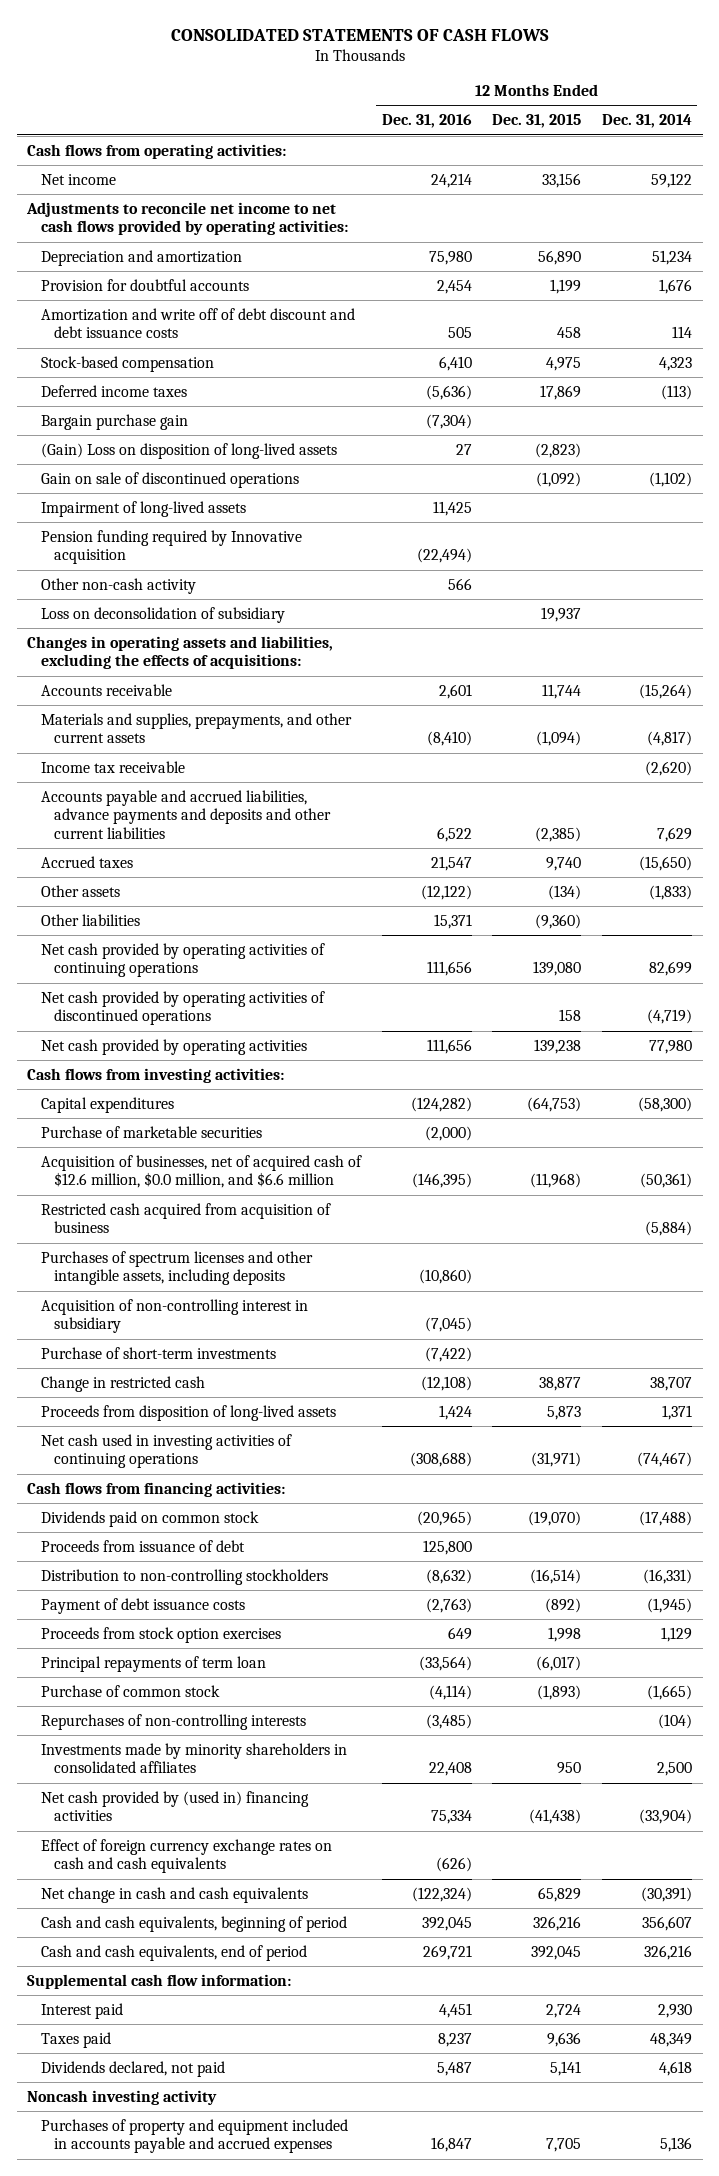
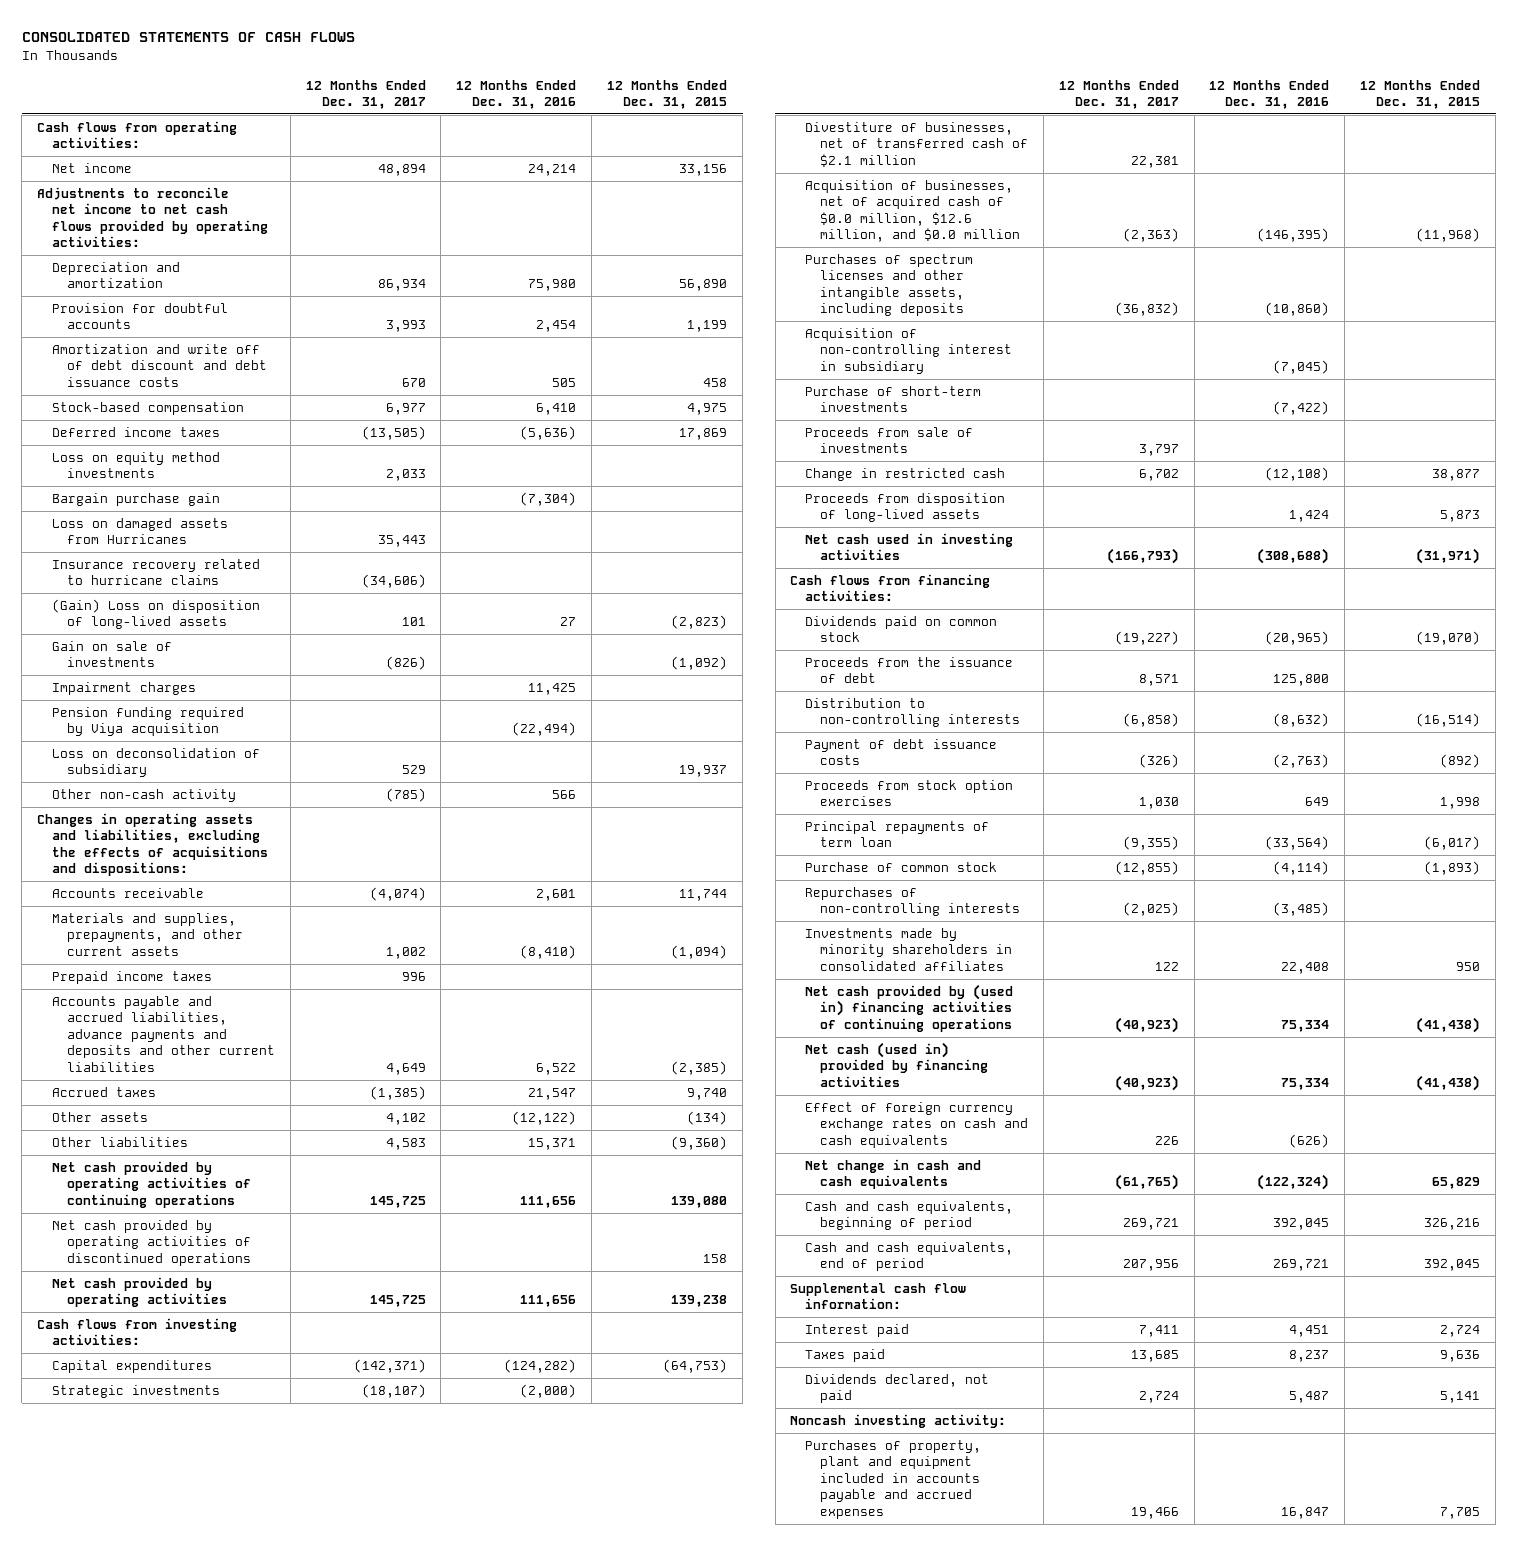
- | 12 Months Ended Dec. 31, 2016 | 12 Months Ended Dec. 31, 2015 | 12 Months Ended Dec. 31, 2014
+ | 12 Months Ended Dec. 31, 2017 | 12 Months Ended Dec. 31, 2016 | 12 Months Ended Dec. 31, 2015
+ Loss on equity method investments | 2,033 | |
+ Loss on damaged assets from Hurricanes | 35,443 | |
+ Insurance recovery related to hurricane claims | (34,606) | |
- Gain on sale of discontinued operations | | (1,092) | (1,102)
- Impairment of long-lived assets | 11,425 | |
- Pension funding required by Innovative acquisition | (22,494) | |
+ Gain on sale of investments | (826) | | (1,092)
+ Impairment charges | | 11,425 |
+ Pension funding required by Viya acquisition | | (22,494) |
- Changes in operating assets and liabilities, excluding the effects of acquisitions:
moved down: Other non-cash activity | (785) | 566 |
+ Changes in operating assets and liabilities, excluding the effects of acquisitions and dispositions:
- Income tax receivable | | | (2,620)
+ Prepaid income taxes | 996 | |
- Purchase of marketable securities | (2,000) | |
- Acquisition of businesses, net of acquired cash of $12.6 million, $0.0 million, and $6.6 million | (146,395) | (11,968) | (50,361)
- Restricted cash acquired from acquisition of business | | | (5,884)
+ Strategic investments | (18,107) | (2,000) |
+ Divestiture of businesses, net of transferred cash of $2.1 million | 22,381 | |
+ Acquisition of businesses, net of acquired cash of $0.0 million, $12.6 million, and $0.0 million | (2,363) | (146,395) | (11,968)
+ Proceeds from sale of investments | 3,797 | |
- Net cash used in investing activities of continuing operations | (308,688) | (31,971) | (74,467)
+ Net cash used in investing activities | (166,793) | (308,688) | (31,971)
- Proceeds from issuance of debt | 125,800 | |
- Distribution to non-controlling stockholders | (8,632) | (16,514) | (16,331)
+ Proceeds from the issuance of debt | 8,571 | 125,800 |
+ Distribution to non-controlling interests | (6,858) | (8,632) | (16,514)
- Net cash provided by (used in) financing activities | 75,334 | (41,438) | (33,904)
+ Net cash provided by (used in) financing activities of continuing operations | (40,923) | 75,334 | (41,438)
+ Net cash (used in) provided by financing activities | (40,923) | 75,334 | (41,438)
- Noncash investing activity
- Purchases of property and equipment included in accounts payable and accrued expenses | 16,847 | 7,705 | 5,136
+ Noncash investing activity:
+ Purchases of property, plant and equipment included in accounts payable and accrued expenses | 19,466 | 16,847 | 7,705

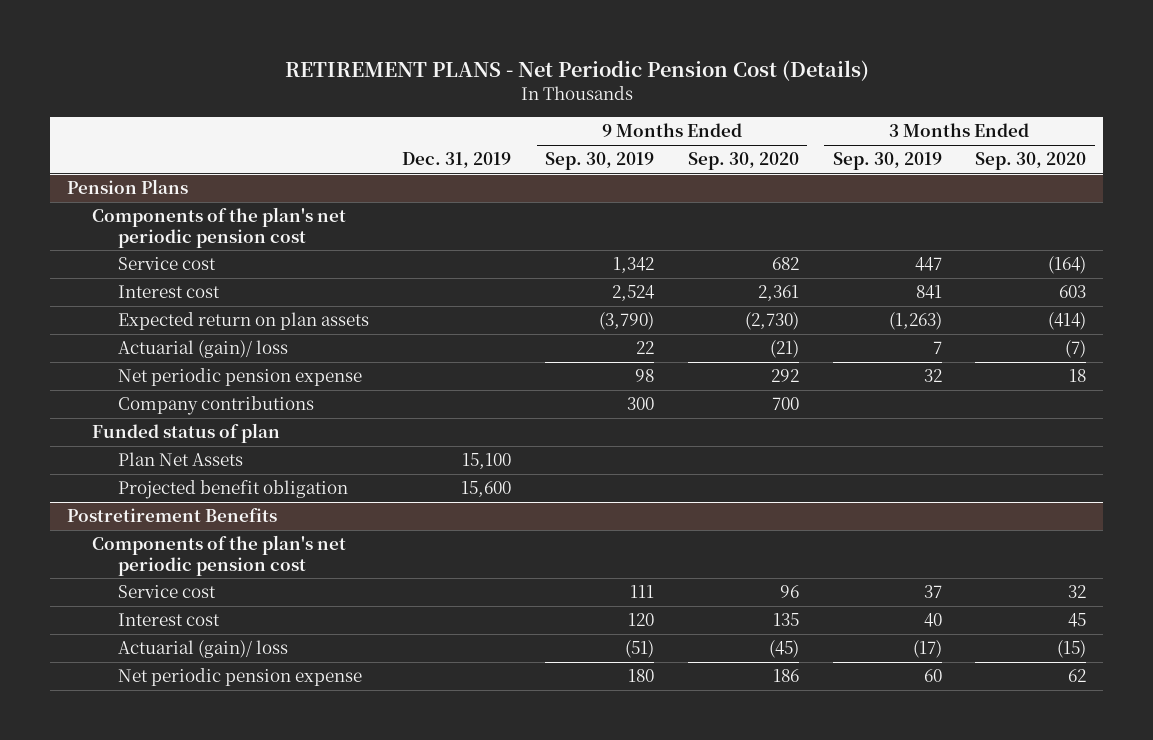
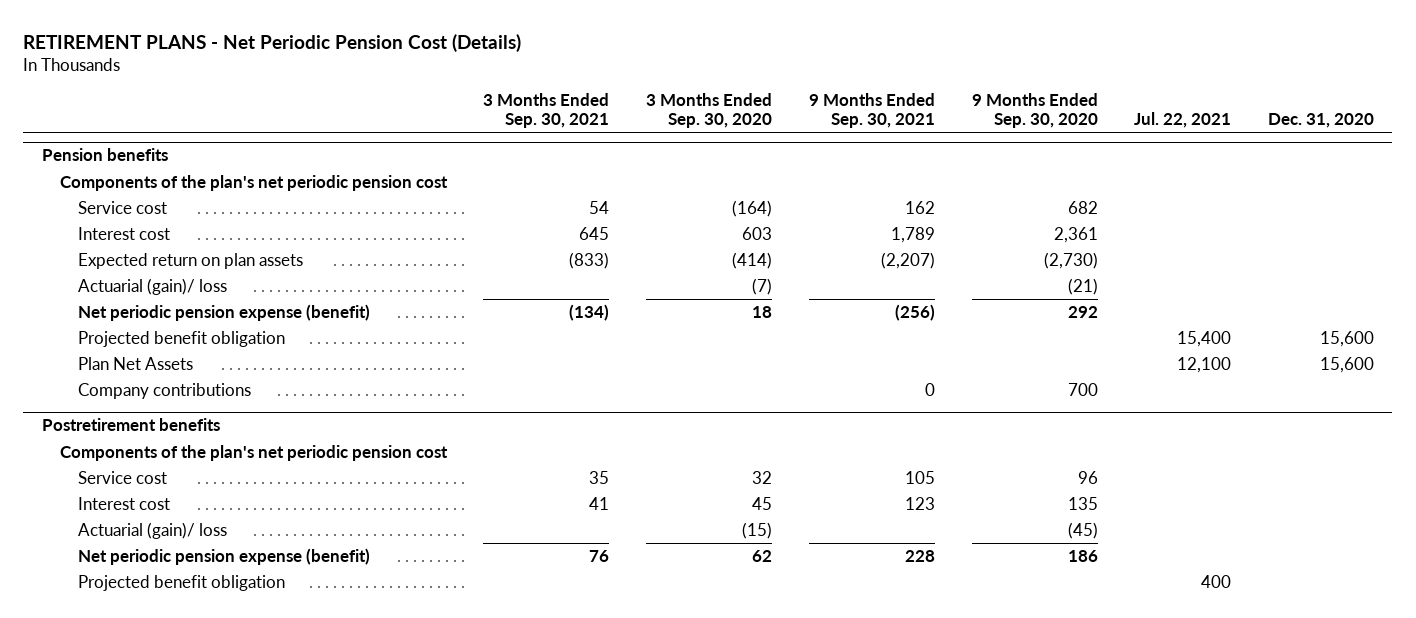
- | Dec. 31, 2019 | 9 Months Ended Sep. 30, 2019 | 9 Months Ended Sep. 30, 2020 | 3 Months Ended Sep. 30, 2019 | 3 Months Ended Sep. 30, 2020
+ | 3 Months Ended Sep. 30, 2021 | 3 Months Ended Sep. 30, 2020 | 9 Months Ended Sep. 30, 2021 | 9 Months Ended Sep. 30, 2020 | Jul. 22, 2021 | Dec. 31, 2020
- Pension Plans
+ Pension benefits
- Net periodic pension expense | | 98 | 292 | 32 | 18
- Company contributions | | 300 | 700 | |
- Funded status of plan
- Plan Net Assets | 15,100 | | | |
+ Net periodic pension expense (benefit) | (134) | 18 | (256) | 292 | |
- Postretirement Benefits
+ Plan Net Assets | | | | | 12,100 | 15,600
+ Company contributions | | | 0 | 700 | |
+ Postretirement benefits
- Net periodic pension expense | | 180 | 186 | 60 | 62
+ Net periodic pension expense (benefit) | 76 | 62 | 228 | 186 | |
+ Projected benefit obligation | | | | | 400 |

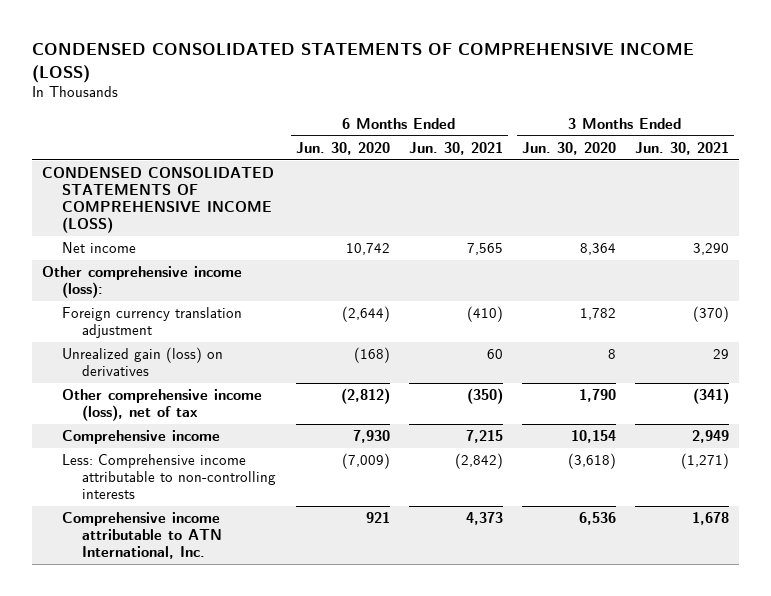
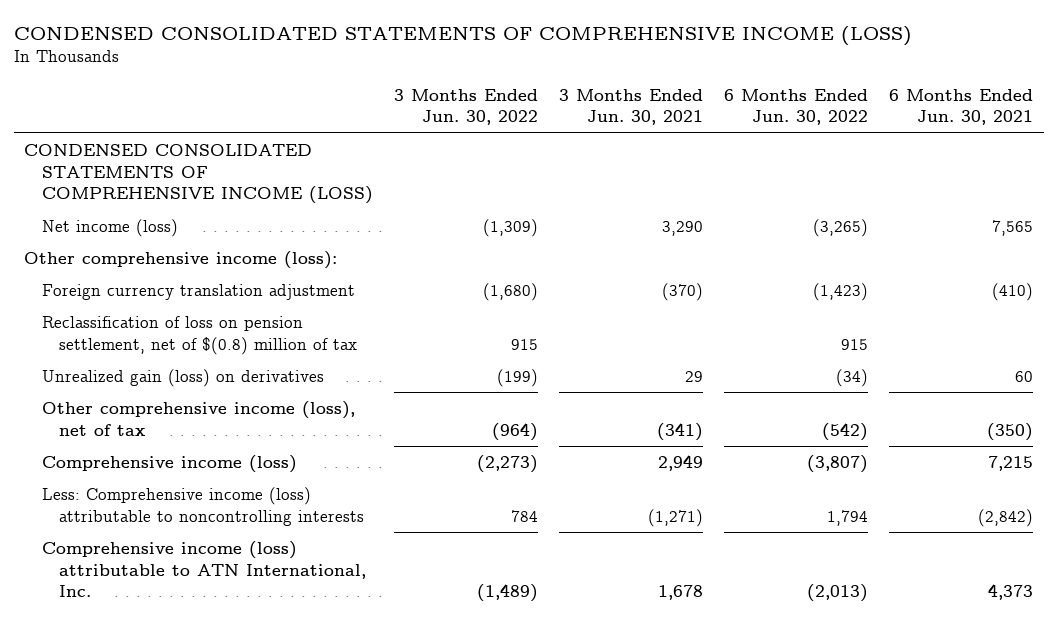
- | 6 Months Ended Jun. 30, 2020 | 6 Months Ended Jun. 30, 2021 | 3 Months Ended Jun. 30, 2020 | 3 Months Ended Jun. 30, 2021
+ | 3 Months Ended Jun. 30, 2022 | 3 Months Ended Jun. 30, 2021 | 6 Months Ended Jun. 30, 2022 | 6 Months Ended Jun. 30, 2021
- Net income | 10,742 | 7,565 | 8,364 | 3,290
+ Net income (loss) | (1,309) | 3,290 | (3,265) | 7,565
+ Reclassification of loss on pension settlement, net of $(0.8) million of tax | 915 | | 915 |
- Comprehensive income | 7,930 | 7,215 | 10,154 | 2,949
- Less: Comprehensive income attributable to non-controlling interests | (7,009) | (2,842) | (3,618) | (1,271)
- Comprehensive income attributable to ATN International, Inc. | 921 | 4,373 | 6,536 | 1,678
+ Comprehensive income (loss) | (2,273) | 2,949 | (3,807) | 7,215
+ Less: Comprehensive income (loss) attributable to noncontrolling interests | 784 | (1,271) | 1,794 | (2,842)
+ Comprehensive income (loss) attributable to ATN International, Inc. | (1,489) | 1,678 | (2,013) | 4,373

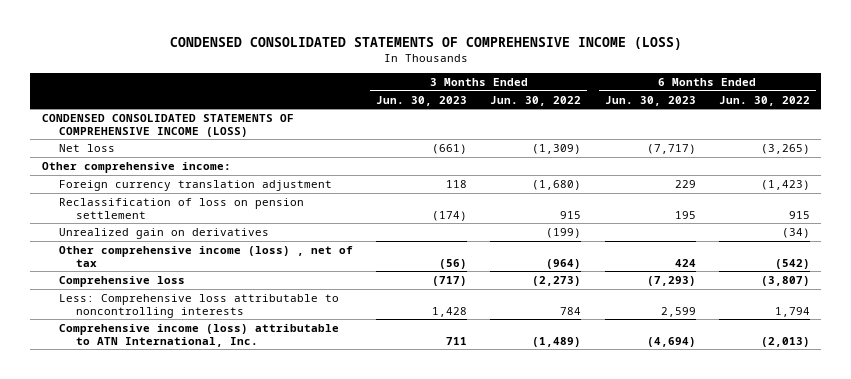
- | 3 Months Ended Jun. 30, 2022 | 3 Months Ended Jun. 30, 2021 | 6 Months Ended Jun. 30, 2022 | 6 Months Ended Jun. 30, 2021
+ | 3 Months Ended Jun. 30, 2023 | 3 Months Ended Jun. 30, 2022 | 6 Months Ended Jun. 30, 2023 | 6 Months Ended Jun. 30, 2022
- Net income (loss) | (1,309) | 3,290 | (3,265) | 7,565
- Other comprehensive income (loss):
+ Net loss | (661) | (1,309) | (7,717) | (3,265)
+ Other comprehensive income:
- Reclassification of loss on pension settlement, net of $(0.8) million of tax | 915 | | 915 |
- Unrealized gain (loss) on derivatives | (199) | 29 | (34) | 60
- Other comprehensive income (loss), net of tax | (964) | (341) | (542) | (350)
- Comprehensive income (loss) | (2,273) | 2,949 | (3,807) | 7,215
- Less: Comprehensive income (loss) attributable to noncontrolling interests | 784 | (1,271) | 1,794 | (2,842)
+ Reclassification of loss on pension settlement | (174) | 915 | 195 | 915
+ Unrealized gain on derivatives | | (199) | | (34)
+ Other comprehensive income (loss) , net of tax | (56) | (964) | 424 | (542)
+ Comprehensive loss | (717) | (2,273) | (7,293) | (3,807)
+ Less: Comprehensive loss attributable to noncontrolling interests | 1,428 | 784 | 2,599 | 1,794

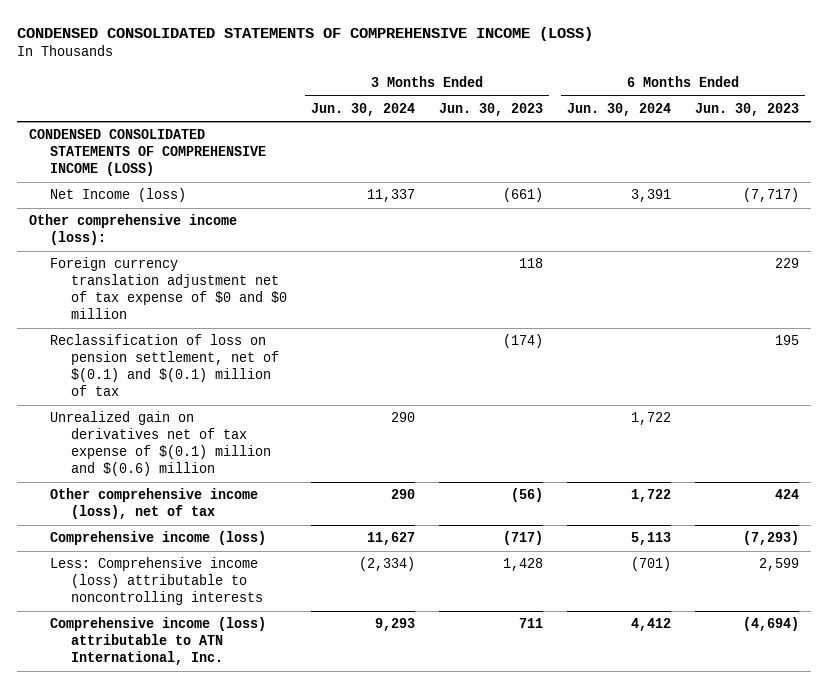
- | 3 Months Ended Jun. 30, 2023 | 3 Months Ended Jun. 30, 2022 | 6 Months Ended Jun. 30, 2023 | 6 Months Ended Jun. 30, 2022
+ | 3 Months Ended Jun. 30, 2024 | 3 Months Ended Jun. 30, 2023 | 6 Months Ended Jun. 30, 2024 | 6 Months Ended Jun. 30, 2023
- Net loss | (661) | (1,309) | (7,717) | (3,265)
- Other comprehensive income:
- Foreign currency translation adjustment | 118 | (1,680) | 229 | (1,423)
- Reclassification of loss on pension settlement | (174) | 915 | 195 | 915
- Unrealized gain on derivatives | | (199) | | (34)
- Other comprehensive income (loss) , net of tax | (56) | (964) | 424 | (542)
- Comprehensive loss | (717) | (2,273) | (7,293) | (3,807)
- Less: Comprehensive loss attributable to noncontrolling interests | 1,428 | 784 | 2,599 | 1,794
+ Net Income (loss) | 11,337 | (661) | 3,391 | (7,717)
+ Other comprehensive income (loss):
+ Foreign currency translation adjustment net of tax expense of $0 and $0 million | | 118 | | 229
+ Reclassification of loss on pension settlement, net of $(0.1) and $(0.1) million of tax | | (174) | | 195
+ Unrealized gain on derivatives net of tax expense of $(0.1) million and $(0.6) million | 290 | | 1,722 |
+ Other comprehensive income (loss), net of tax | 290 | (56) | 1,722 | 424
+ Comprehensive income (loss) | 11,627 | (717) | 5,113 | (7,293)
+ Less: Comprehensive income (loss) attributable to noncontrolling interests | (2,334) | 1,428 | (701) | 2,599

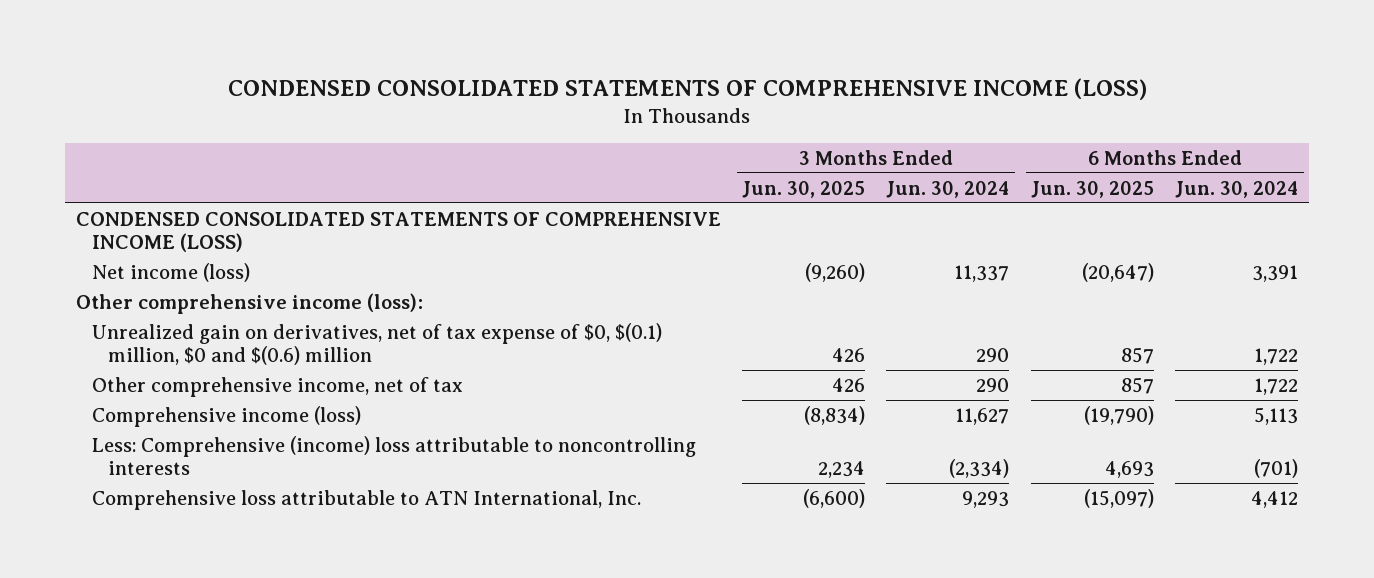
- | 3 Months Ended Jun. 30, 2024 | 3 Months Ended Jun. 30, 2023 | 6 Months Ended Jun. 30, 2024 | 6 Months Ended Jun. 30, 2023
+ | 3 Months Ended Jun. 30, 2025 | 3 Months Ended Jun. 30, 2024 | 6 Months Ended Jun. 30, 2025 | 6 Months Ended Jun. 30, 2024
- Net Income (loss) | 11,337 | (661) | 3,391 | (7,717)
+ Net income (loss) | (9,260) | 11,337 | (20,647) | 3,391
- Foreign currency translation adjustment net of tax expense of $0 and $0 million | | 118 | | 229
- Reclassification of loss on pension settlement, net of $(0.1) and $(0.1) million of tax | | (174) | | 195
- Unrealized gain on derivatives net of tax expense of $(0.1) million and $(0.6) million | 290 | | 1,722 |
- Other comprehensive income (loss), net of tax | 290 | (56) | 1,722 | 424
+ Unrealized gain on derivatives, net of tax expense of $0, $(0.1) million, $0 and $(0.6) million | 426 | 290 | 857 | 1,722
+ Other comprehensive income, net of tax | 426 | 290 | 857 | 1,722
- Less: Comprehensive income (loss) attributable to noncontrolling interests | (2,334) | 1,428 | (701) | 2,599
- Comprehensive income (loss) attributable to ATN International, Inc. | 9,293 | 711 | 4,412 | (4,694)
+ Less: Comprehensive (income) loss attributable to noncontrolling interests | 2,234 | (2,334) | 4,693 | (701)
+ Comprehensive loss attributable to ATN International, Inc. | (6,600) | 9,293 | (15,097) | 4,412

